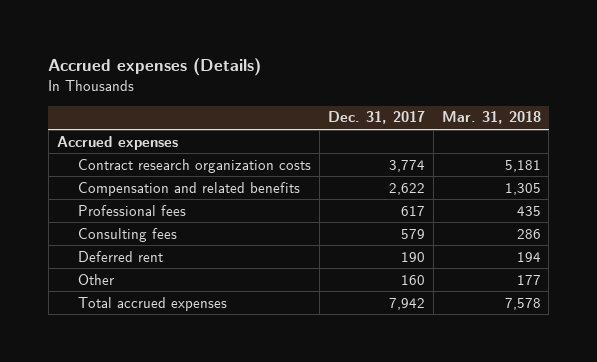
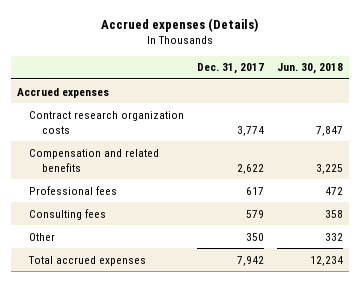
- | Dec. 31, 2017 | Mar. 31, 2018
+ | Dec. 31, 2017 | Jun. 30, 2018
- Deferred rent | 190 | 194
- Other | 160 | 177
+ Other | 350 | 332

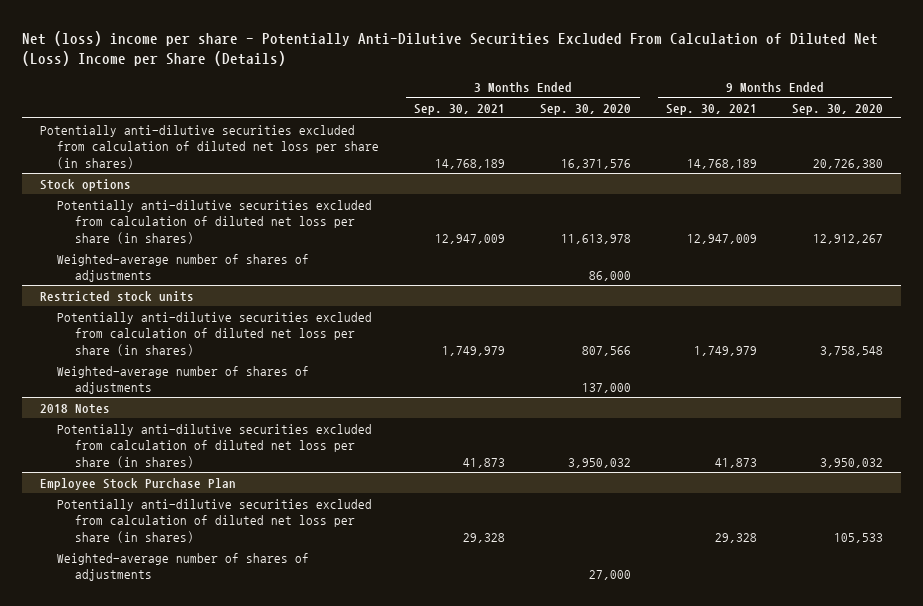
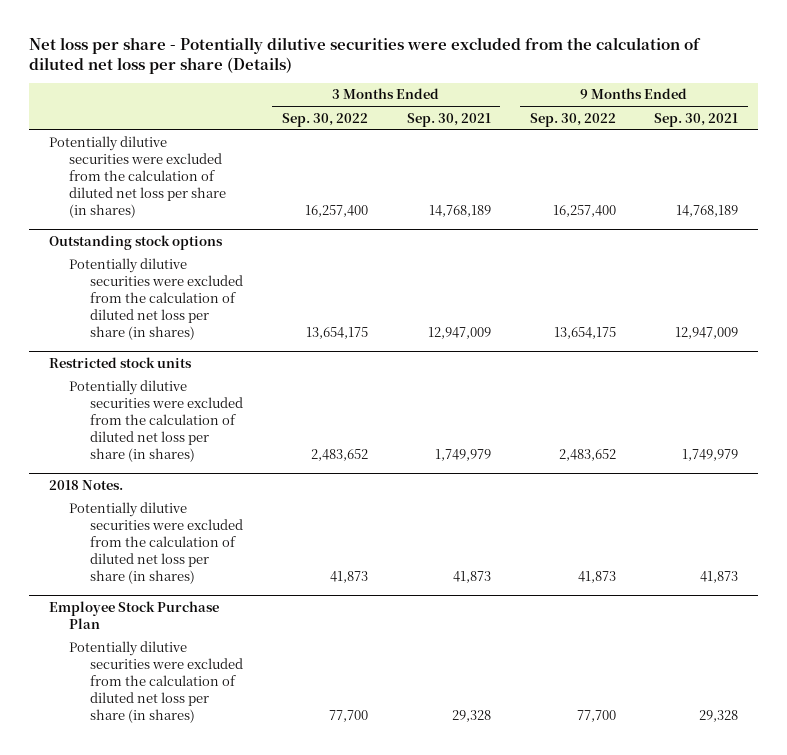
- Net (loss) income per share - Potentially Anti-Dilutive Securities Excluded From Calculation of Diluted Net (Loss) Income per Share (Details)
+ Net loss per share - Potentially dilutive securities were excluded from the calculation of diluted net loss per share (Details)
- | 3 Months Ended Sep. 30, 2021 | 3 Months Ended Sep. 30, 2020 | 9 Months Ended Sep. 30, 2021 | 9 Months Ended Sep. 30, 2020
+ | 3 Months Ended Sep. 30, 2022 | 3 Months Ended Sep. 30, 2021 | 9 Months Ended Sep. 30, 2022 | 9 Months Ended Sep. 30, 2021
- Potentially anti-dilutive securities excluded from calculation of diluted net loss per share (in shares) | 14,768,189 | 16,371,576 | 14,768,189 | 20,726,380
- Stock options
- Potentially anti-dilutive securities excluded from calculation of diluted net loss per share (in shares) | 12,947,009 | 11,613,978 | 12,947,009 | 12,912,267
- Weighted-average number of shares of adjustments | | 86,000 | |
+ Potentially dilutive securities were excluded from the calculation of diluted net loss per share (in shares) | 16,257,400 | 14,768,189 | 16,257,400 | 14,768,189
+ Outstanding stock options
+ Potentially dilutive securities were excluded from the calculation of diluted net loss per share (in shares) | 13,654,175 | 12,947,009 | 13,654,175 | 12,947,009
@ Restricted stock units
- Potentially anti-dilutive securities excluded from calculation of diluted net loss per share (in shares) | 1,749,979 | 807,566 | 1,749,979 | 3,758,548
- Weighted-average number of shares of adjustments | | 137,000 | |
- 2018 Notes
- Potentially anti-dilutive securities excluded from calculation of diluted net loss per share (in shares) | 41,873 | 3,950,032 | 41,873 | 3,950,032
@ Restricted stock units
+ Potentially dilutive securities were excluded from the calculation of diluted net loss per share (in shares) | 2,483,652 | 1,749,979 | 2,483,652 | 1,749,979
+ 2018 Notes.
+ Potentially dilutive securities were excluded from the calculation of diluted net loss per share (in shares) | 41,873 | 41,873 | 41,873 | 41,873
@ Employee Stock Purchase Plan
- Potentially anti-dilutive securities excluded from calculation of diluted net loss per share (in shares) | 29,328 | | 29,328 | 105,533
- Weighted-average number of shares of adjustments | | 27,000 | |
+ Potentially dilutive securities were excluded from the calculation of diluted net loss per share (in shares) | 77,700 | 29,328 | 77,700 | 29,328

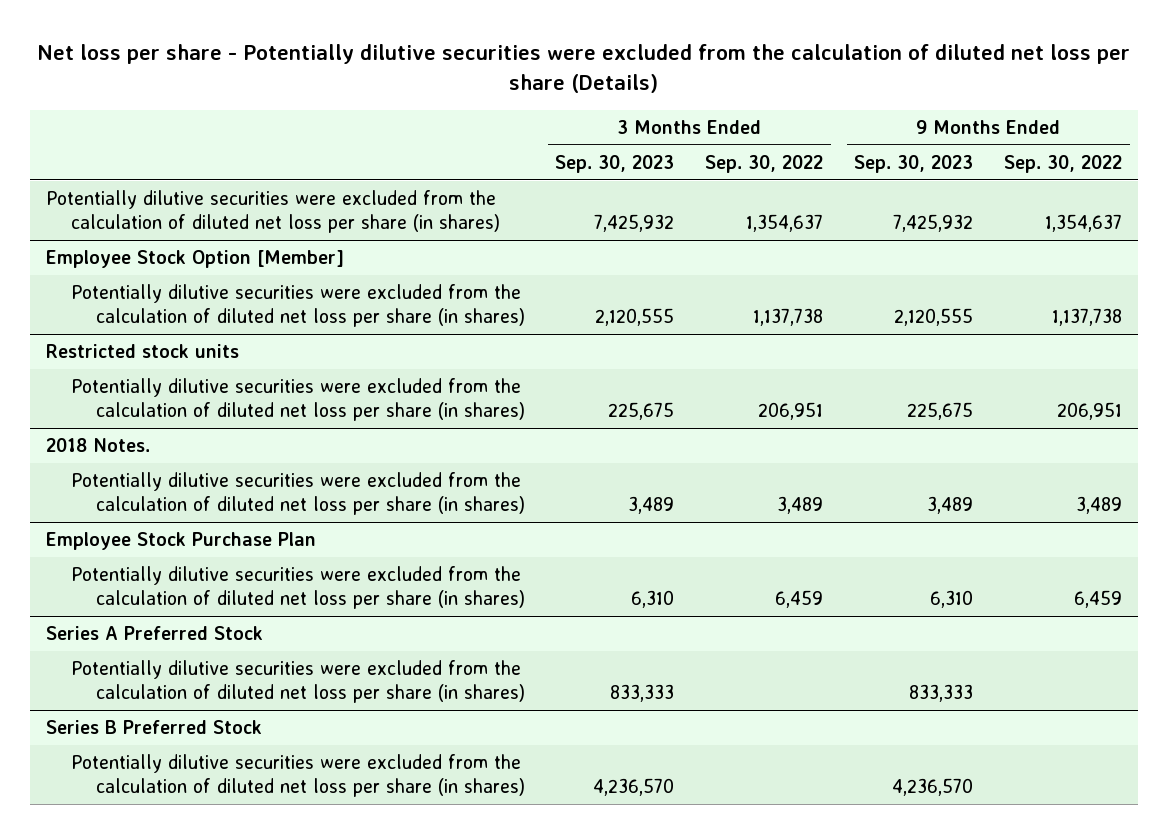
- | 3 Months Ended Sep. 30, 2022 | 3 Months Ended Sep. 30, 2021 | 9 Months Ended Sep. 30, 2022 | 9 Months Ended Sep. 30, 2021
+ | 3 Months Ended Sep. 30, 2023 | 3 Months Ended Sep. 30, 2022 | 9 Months Ended Sep. 30, 2023 | 9 Months Ended Sep. 30, 2022
- Potentially dilutive securities were excluded from the calculation of diluted net loss per share (in shares) | 16,257,400 | 14,768,189 | 16,257,400 | 14,768,189
- Outstanding stock options
- Potentially dilutive securities were excluded from the calculation of diluted net loss per share (in shares) | 13,654,175 | 12,947,009 | 13,654,175 | 12,947,009
+ Potentially dilutive securities were excluded from the calculation of diluted net loss per share (in shares) | 7,425,932 | 1,354,637 | 7,425,932 | 1,354,637
+ Employee Stock Option [Member]
+ Potentially dilutive securities were excluded from the calculation of diluted net loss per share (in shares) | 2,120,555 | 1,137,738 | 2,120,555 | 1,137,738
@ Restricted stock units
- Potentially dilutive securities were excluded from the calculation of diluted net loss per share (in shares) | 2,483,652 | 1,749,979 | 2,483,652 | 1,749,979
+ Potentially dilutive securities were excluded from the calculation of diluted net loss per share (in shares) | 225,675 | 206,951 | 225,675 | 206,951
@ 2018 Notes.
- Potentially dilutive securities were excluded from the calculation of diluted net loss per share (in shares) | 41,873 | 41,873 | 41,873 | 41,873
+ Potentially dilutive securities were excluded from the calculation of diluted net loss per share (in shares) | 3,489 | 3,489 | 3,489 | 3,489
@ Employee Stock Purchase Plan
- Potentially dilutive securities were excluded from the calculation of diluted net loss per share (in shares) | 77,700 | 29,328 | 77,700 | 29,328
+ Potentially dilutive securities were excluded from the calculation of diluted net loss per share (in shares) | 6,310 | 6,459 | 6,310 | 6,459
+ Series A Preferred Stock
+ Potentially dilutive securities were excluded from the calculation of diluted net loss per share (in shares) | 833,333 | | 833,333 |
+ Series B Preferred Stock
+ Potentially dilutive securities were excluded from the calculation of diluted net loss per share (in shares) | 4,236,570 | | 4,236,570 |

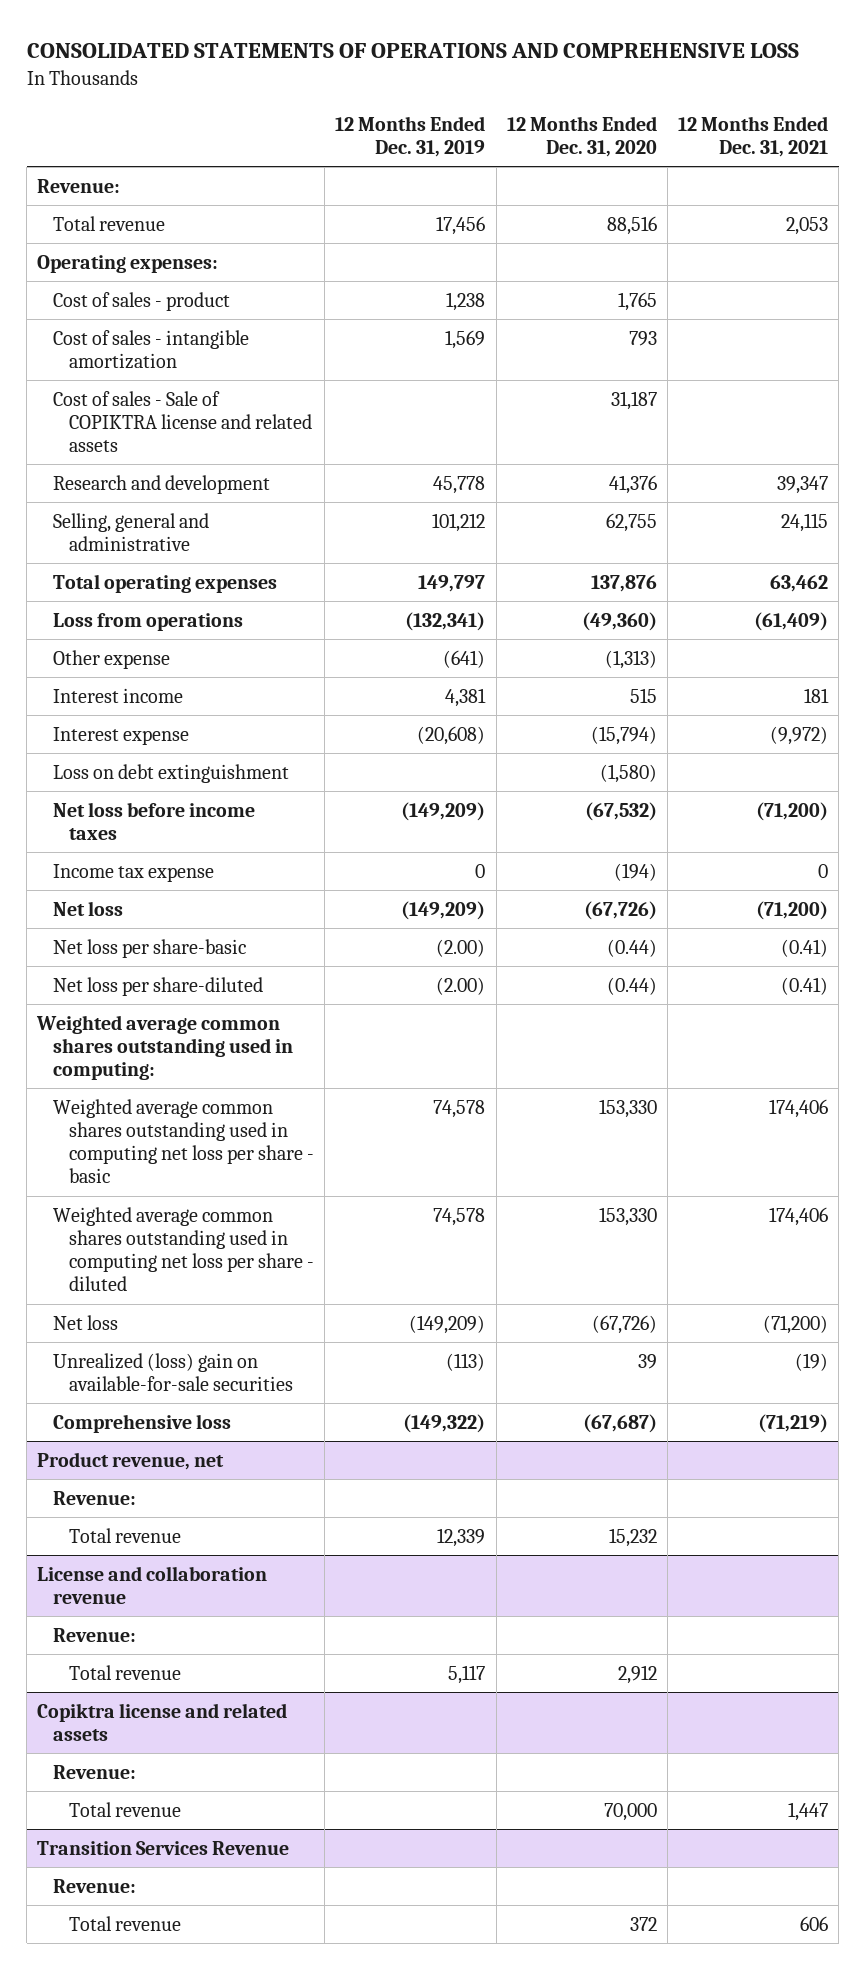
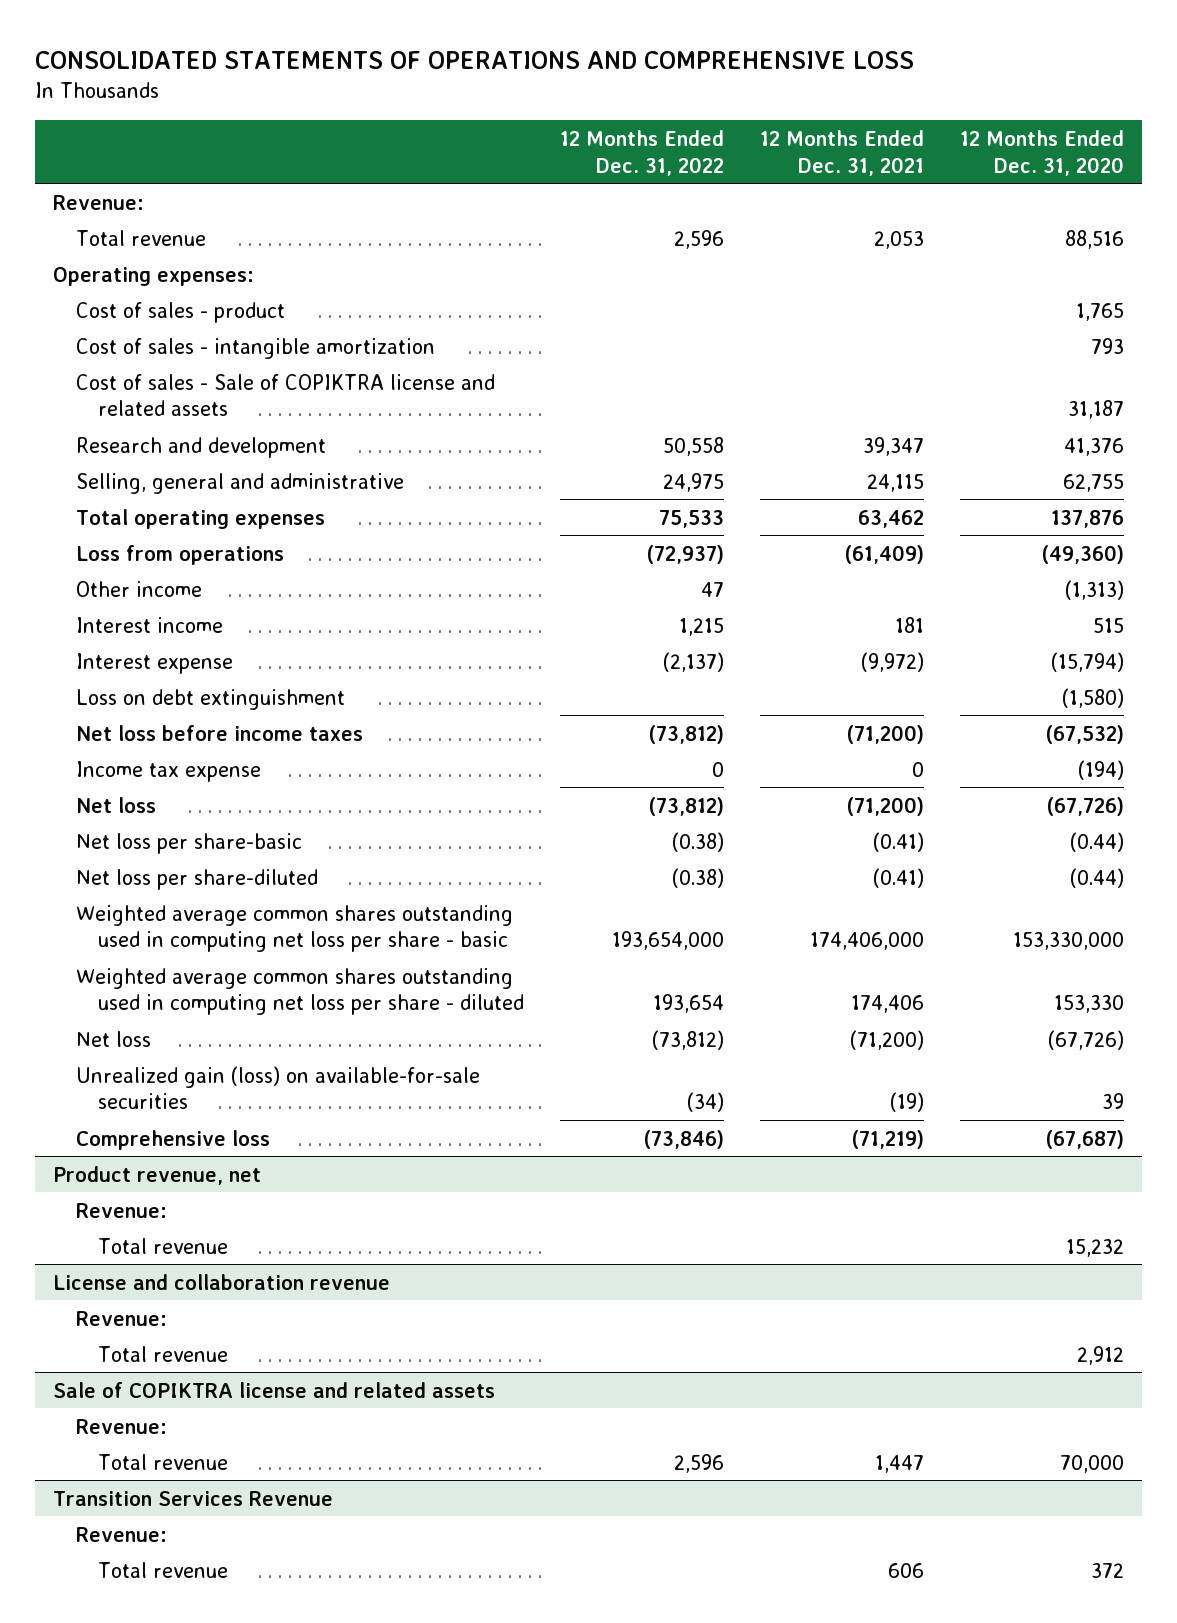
- | 12 Months Ended Dec. 31, 2019 | 12 Months Ended Dec. 31, 2020 | 12 Months Ended Dec. 31, 2021
+ | 12 Months Ended Dec. 31, 2022 | 12 Months Ended Dec. 31, 2021 | 12 Months Ended Dec. 31, 2020
- Other expense | (641) | (1,313) |
+ Other income | 47 | | (1,313)
- Weighted average common shares outstanding used in computing:
- Weighted average common shares outstanding used in computing net loss per share - basic | 74,578 | 153,330 | 174,406
+ Weighted average common shares outstanding used in computing net loss per share - basic | 193,654,000 | 174,406,000 | 153,330,000
- Unrealized (loss) gain on available-for-sale securities | (113) | 39 | (19)
+ Unrealized gain (loss) on available-for-sale securities | (34) | (19) | 39
- Copiktra license and related assets
+ Sale of COPIKTRA license and related assets

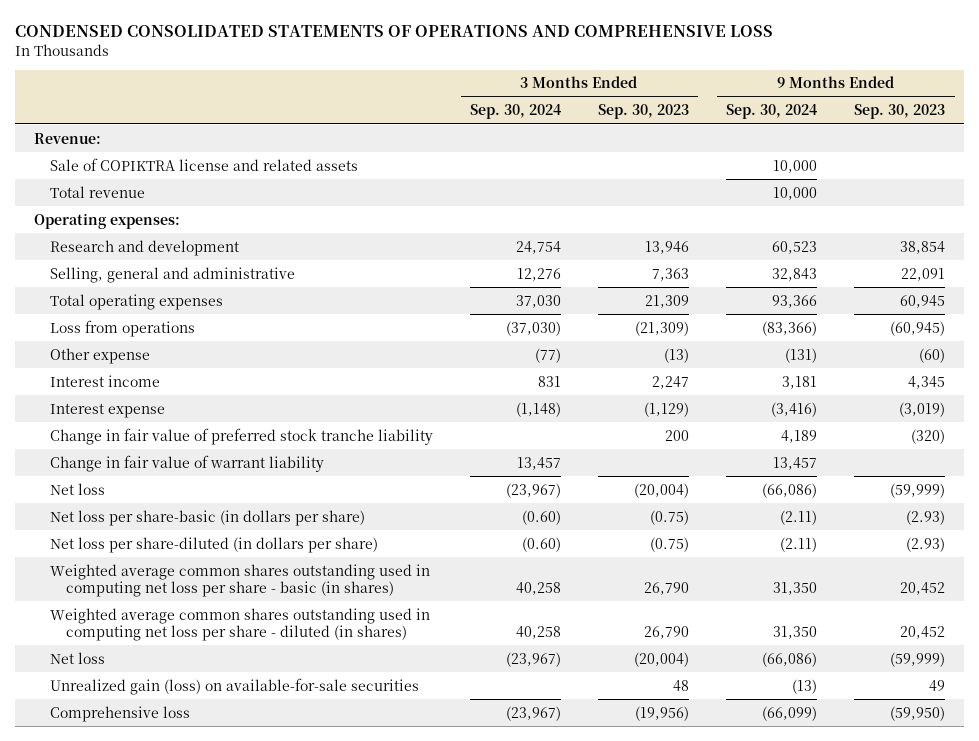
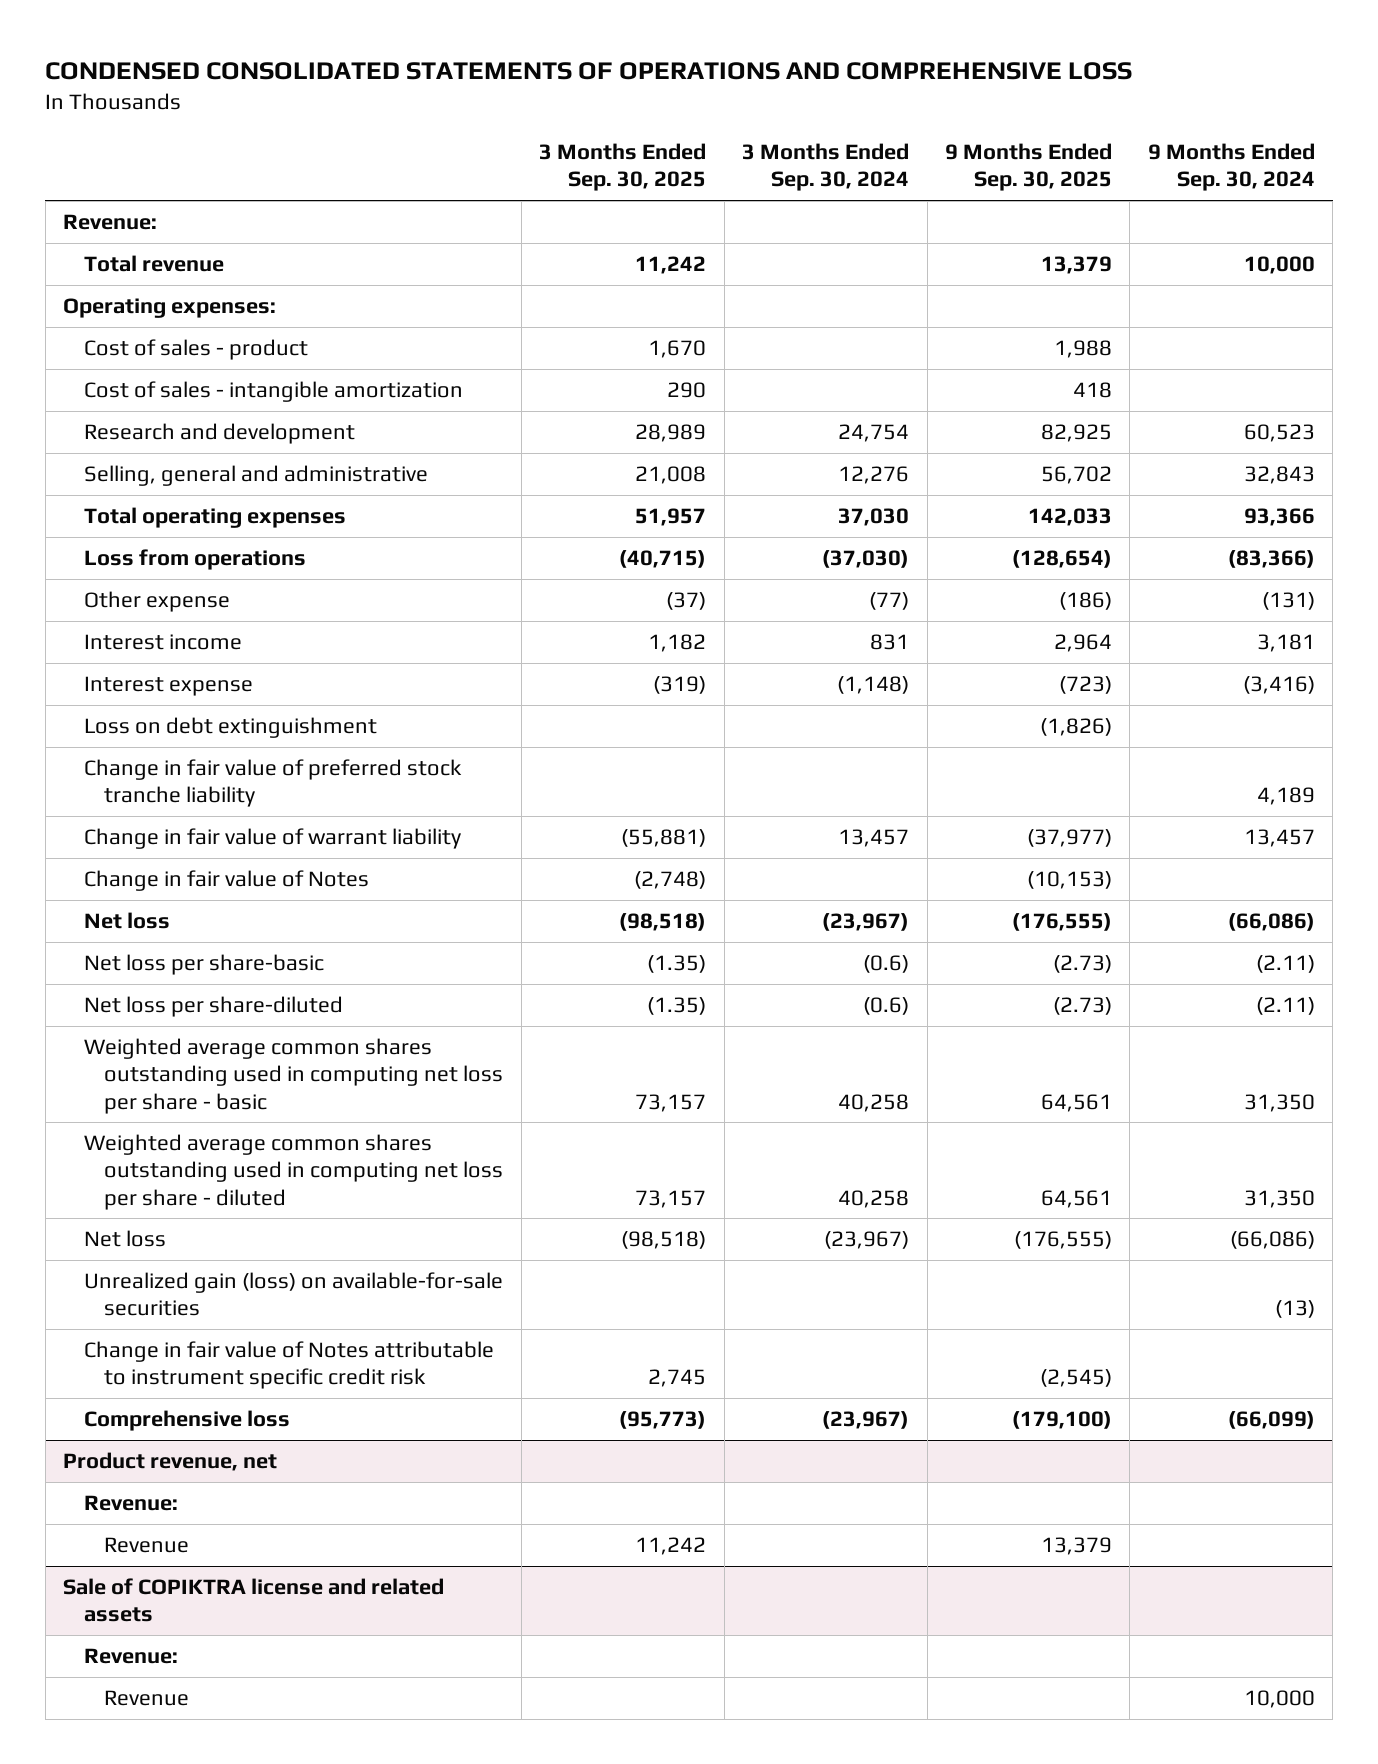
- | 3 Months Ended Sep. 30, 2024 | 3 Months Ended Sep. 30, 2023 | 9 Months Ended Sep. 30, 2024 | 9 Months Ended Sep. 30, 2023
+ | 3 Months Ended Sep. 30, 2025 | 3 Months Ended Sep. 30, 2024 | 9 Months Ended Sep. 30, 2025 | 9 Months Ended Sep. 30, 2024
- Sale of COPIKTRA license and related assets | | | 10,000 |
+ Cost of sales - product | 1,670 | | 1,988 |
+ Cost of sales - intangible amortization | 290 | | 418 |
+ Loss on debt extinguishment | | | (1,826) |
+ Change in fair value of Notes | (2,748) | | (10,153) |
- Net loss per share-basic (in dollars per share) | (0.60) | (0.75) | (2.11) | (2.93)
- Net loss per share-diluted (in dollars per share) | (0.60) | (0.75) | (2.11) | (2.93)
- Weighted average common shares outstanding used in computing net loss per share - basic (in shares) | 40,258 | 26,790 | 31,350 | 20,452
- Weighted average common shares outstanding used in computing net loss per share - diluted (in shares) | 40,258 | 26,790 | 31,350 | 20,452
+ Net loss per share-basic | (1.35) | (0.6) | (2.73) | (2.11)
+ Net loss per share-diluted | (1.35) | (0.6) | (2.73) | (2.11)
+ Weighted average common shares outstanding used in computing net loss per share - basic | 73,157 | 40,258 | 64,561 | 31,350
+ Weighted average common shares outstanding used in computing net loss per share - diluted | 73,157 | 40,258 | 64,561 | 31,350
+ Change in fair value of Notes attributable to instrument specific credit risk | 2,745 | | (2,545) |
+ Product revenue, net
+ Revenue:
+ Revenue | 11,242 | | 13,379 |
+ Sale of COPIKTRA license and related assets
+ Revenue:
+ Revenue | | | | 10,000

